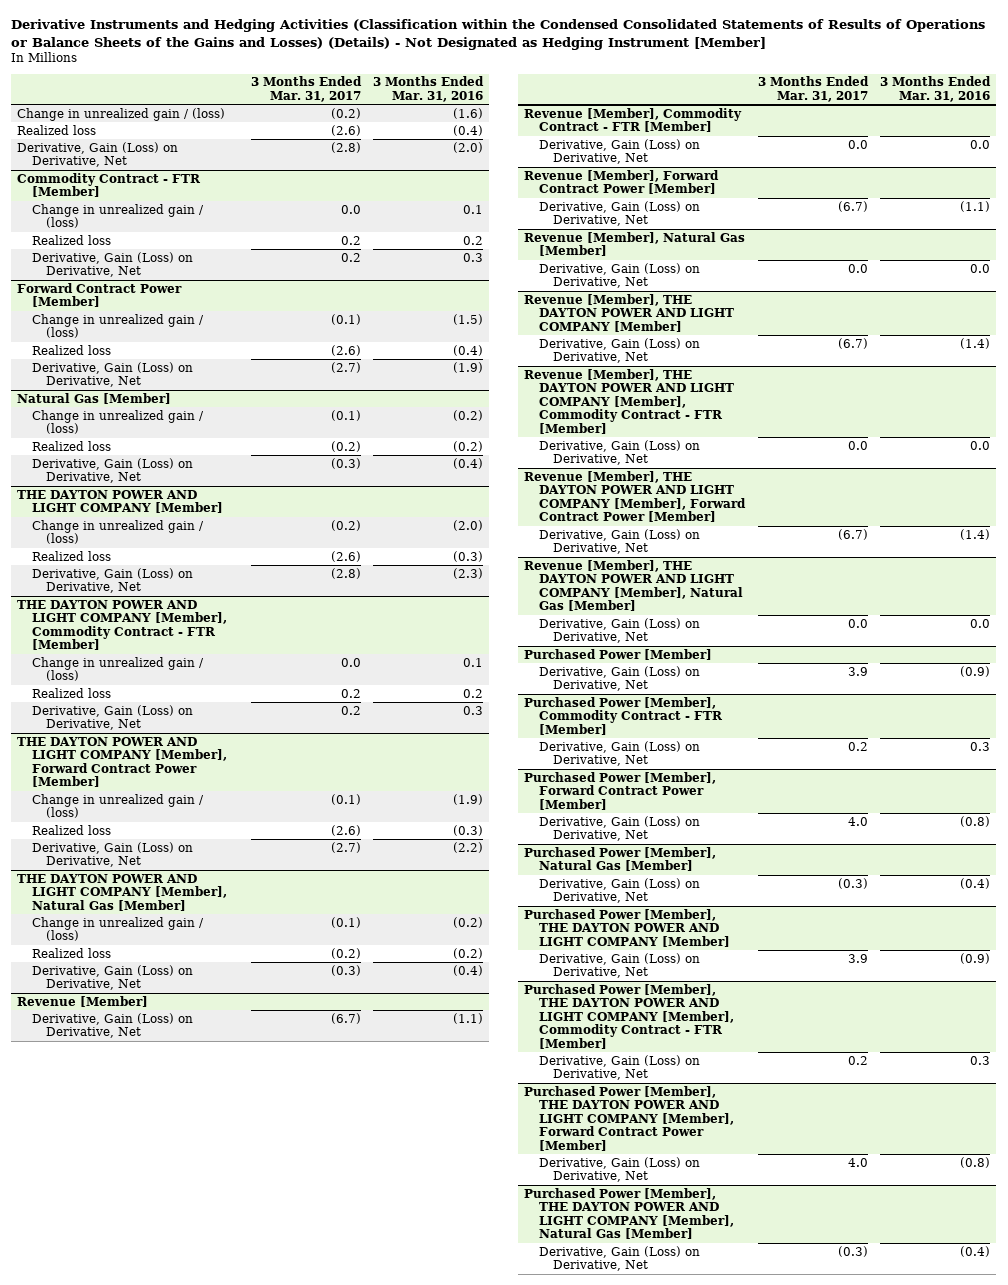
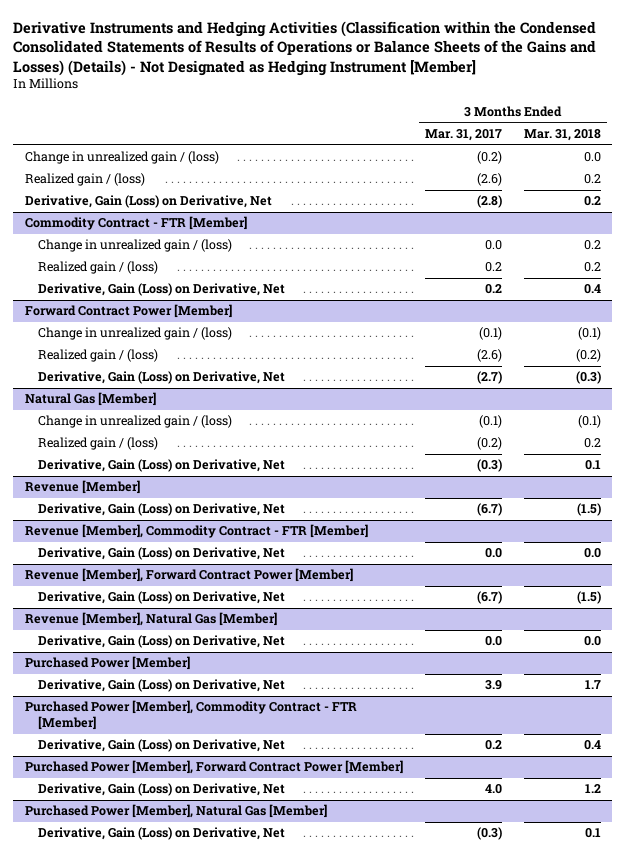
- | 3 Months Ended Mar. 31, 2017 | 3 Months Ended Mar. 31, 2016
+ | 3 Months Ended Mar. 31, 2017 | 3 Months Ended Mar. 31, 2018
- Realized loss | (2.6) | (0.4)
+ Realized gain / (loss) | (2.6) | 0.2
@ Commodity Contract - FTR [Member]
- Realized loss | 0.2 | 0.2
+ Realized gain / (loss) | 0.2 | 0.2
@ Forward Contract Power [Member]
- Realized loss | (2.6) | (0.4)
+ Realized gain / (loss) | (2.6) | (0.2)
@ Natural Gas [Member]
- Realized loss | (0.2) | (0.2)
- Derivative, Gain (Loss) on Derivative, Net | (0.3) | (0.4)
- THE DAYTON POWER AND LIGHT COMPANY [Member]
- Change in unrealized gain / (loss) | (0.2) | (2.0)
- Realized loss | (2.6) | (0.3)
- Derivative, Gain (Loss) on Derivative, Net | (2.8) | (2.3)
- THE DAYTON POWER AND LIGHT COMPANY [Member], Commodity Contract - FTR [Member]
- Change in unrealized gain / (loss) | 0.0 | 0.1
- Realized loss | 0.2 | 0.2
- Derivative, Gain (Loss) on Derivative, Net | 0.2 | 0.3
- THE DAYTON POWER AND LIGHT COMPANY [Member], Forward Contract Power [Member]
- Change in unrealized gain / (loss) | (0.1) | (1.9)
- Realized loss | (2.6) | (0.3)
- Derivative, Gain (Loss) on Derivative, Net | (2.7) | (2.2)
- THE DAYTON POWER AND LIGHT COMPANY [Member], Natural Gas [Member]
- Change in unrealized gain / (loss) | (0.1) | (0.2)
- Realized loss | (0.2) | (0.2)
@ Natural Gas [Member]
+ Realized gain / (loss) | (0.2) | 0.2
- Revenue [Member], THE DAYTON POWER AND LIGHT COMPANY [Member]
- Derivative, Gain (Loss) on Derivative, Net | (6.7) | (1.4)
- Revenue [Member], THE DAYTON POWER AND LIGHT COMPANY [Member], Commodity Contract - FTR [Member]
- Derivative, Gain (Loss) on Derivative, Net | 0.0 | 0.0
- Revenue [Member], THE DAYTON POWER AND LIGHT COMPANY [Member], Forward Contract Power [Member]
- Derivative, Gain (Loss) on Derivative, Net | (6.7) | (1.4)
- Revenue [Member], THE DAYTON POWER AND LIGHT COMPANY [Member], Natural Gas [Member]
- Derivative, Gain (Loss) on Derivative, Net | 0.0 | 0.0
- Purchased Power [Member], THE DAYTON POWER AND LIGHT COMPANY [Member]
- Derivative, Gain (Loss) on Derivative, Net | 3.9 | (0.9)
- Purchased Power [Member], THE DAYTON POWER AND LIGHT COMPANY [Member], Commodity Contract - FTR [Member]
- Derivative, Gain (Loss) on Derivative, Net | 0.2 | 0.3
- Purchased Power [Member], THE DAYTON POWER AND LIGHT COMPANY [Member], Forward Contract Power [Member]
- Derivative, Gain (Loss) on Derivative, Net | 4.0 | (0.8)
- Purchased Power [Member], THE DAYTON POWER AND LIGHT COMPANY [Member], Natural Gas [Member]
- Derivative, Gain (Loss) on Derivative, Net | (0.3) | (0.4)

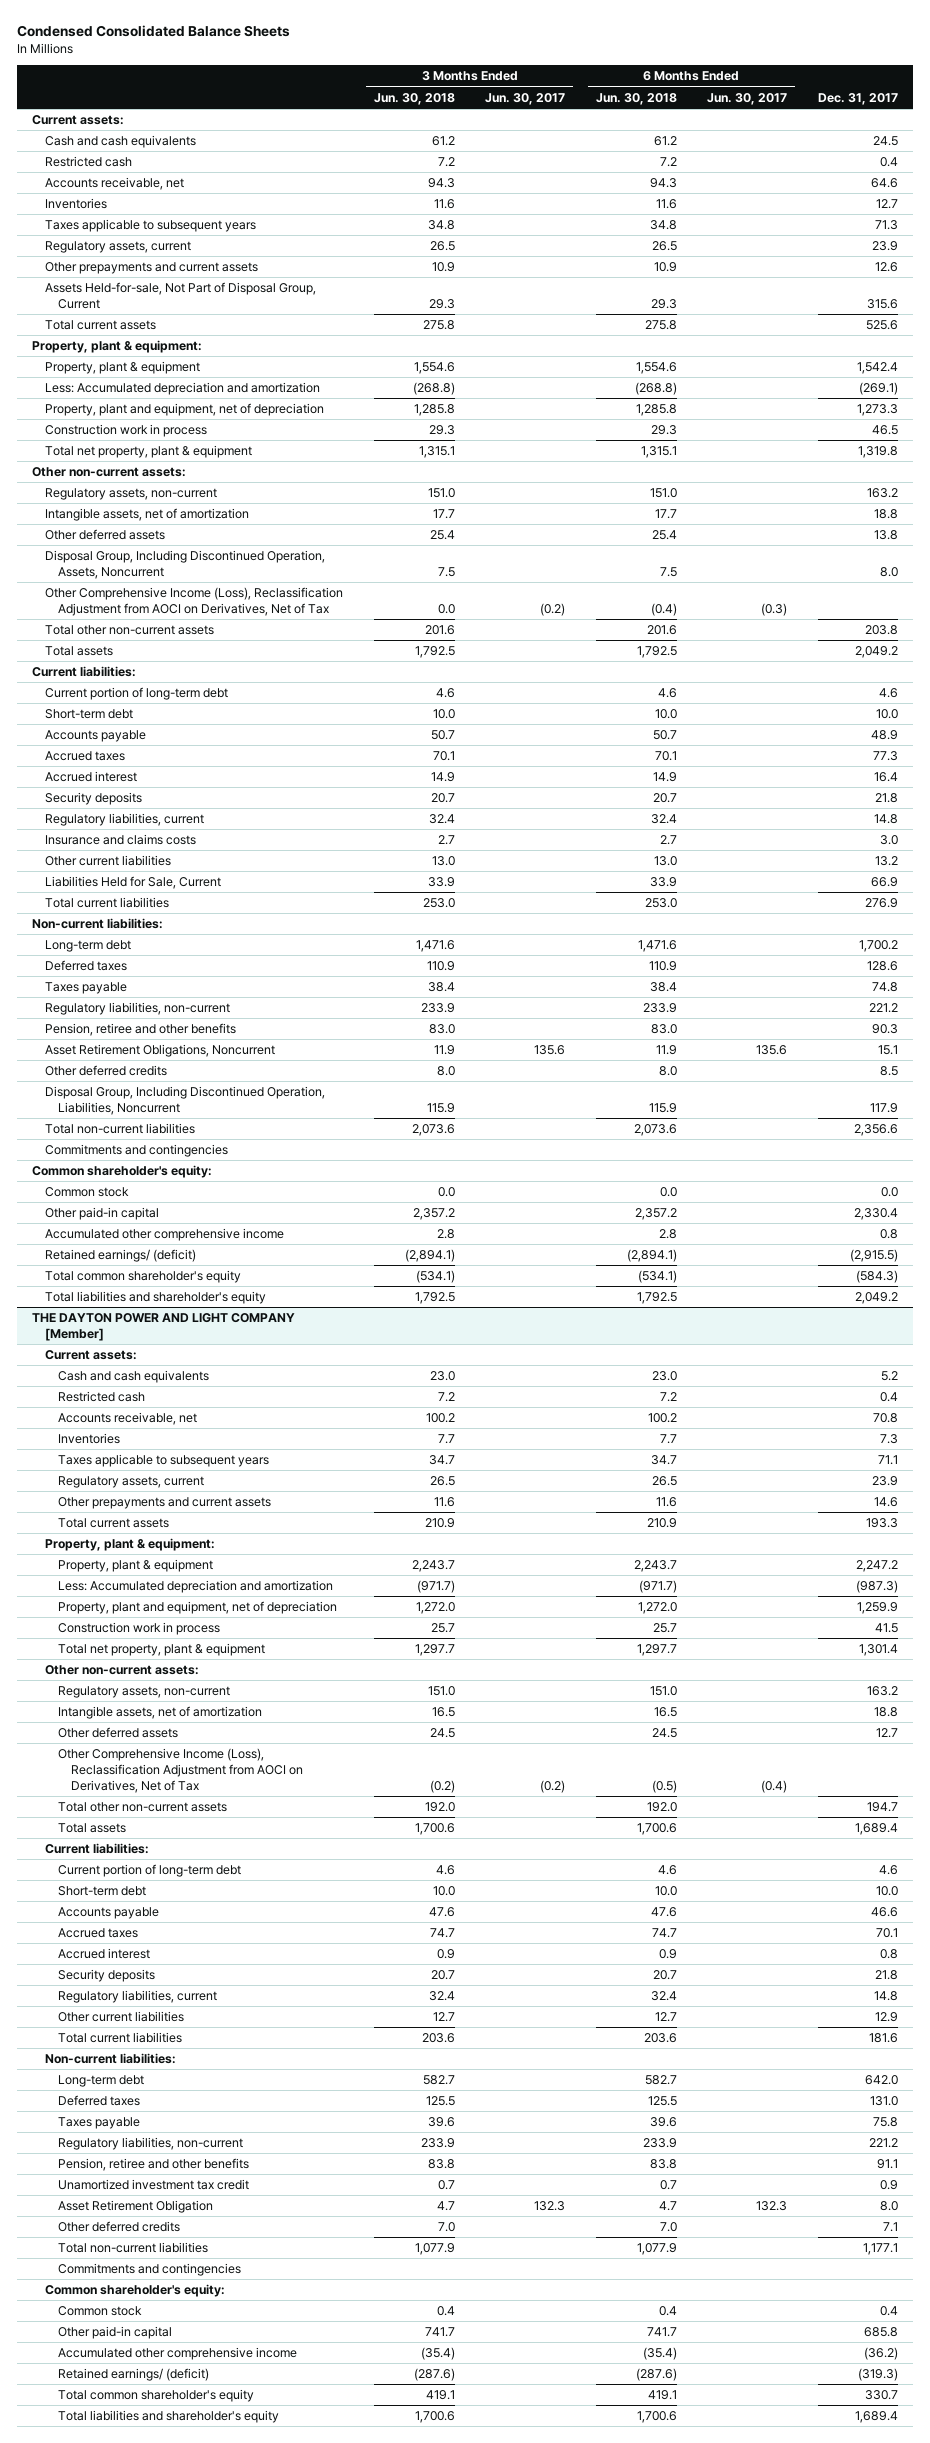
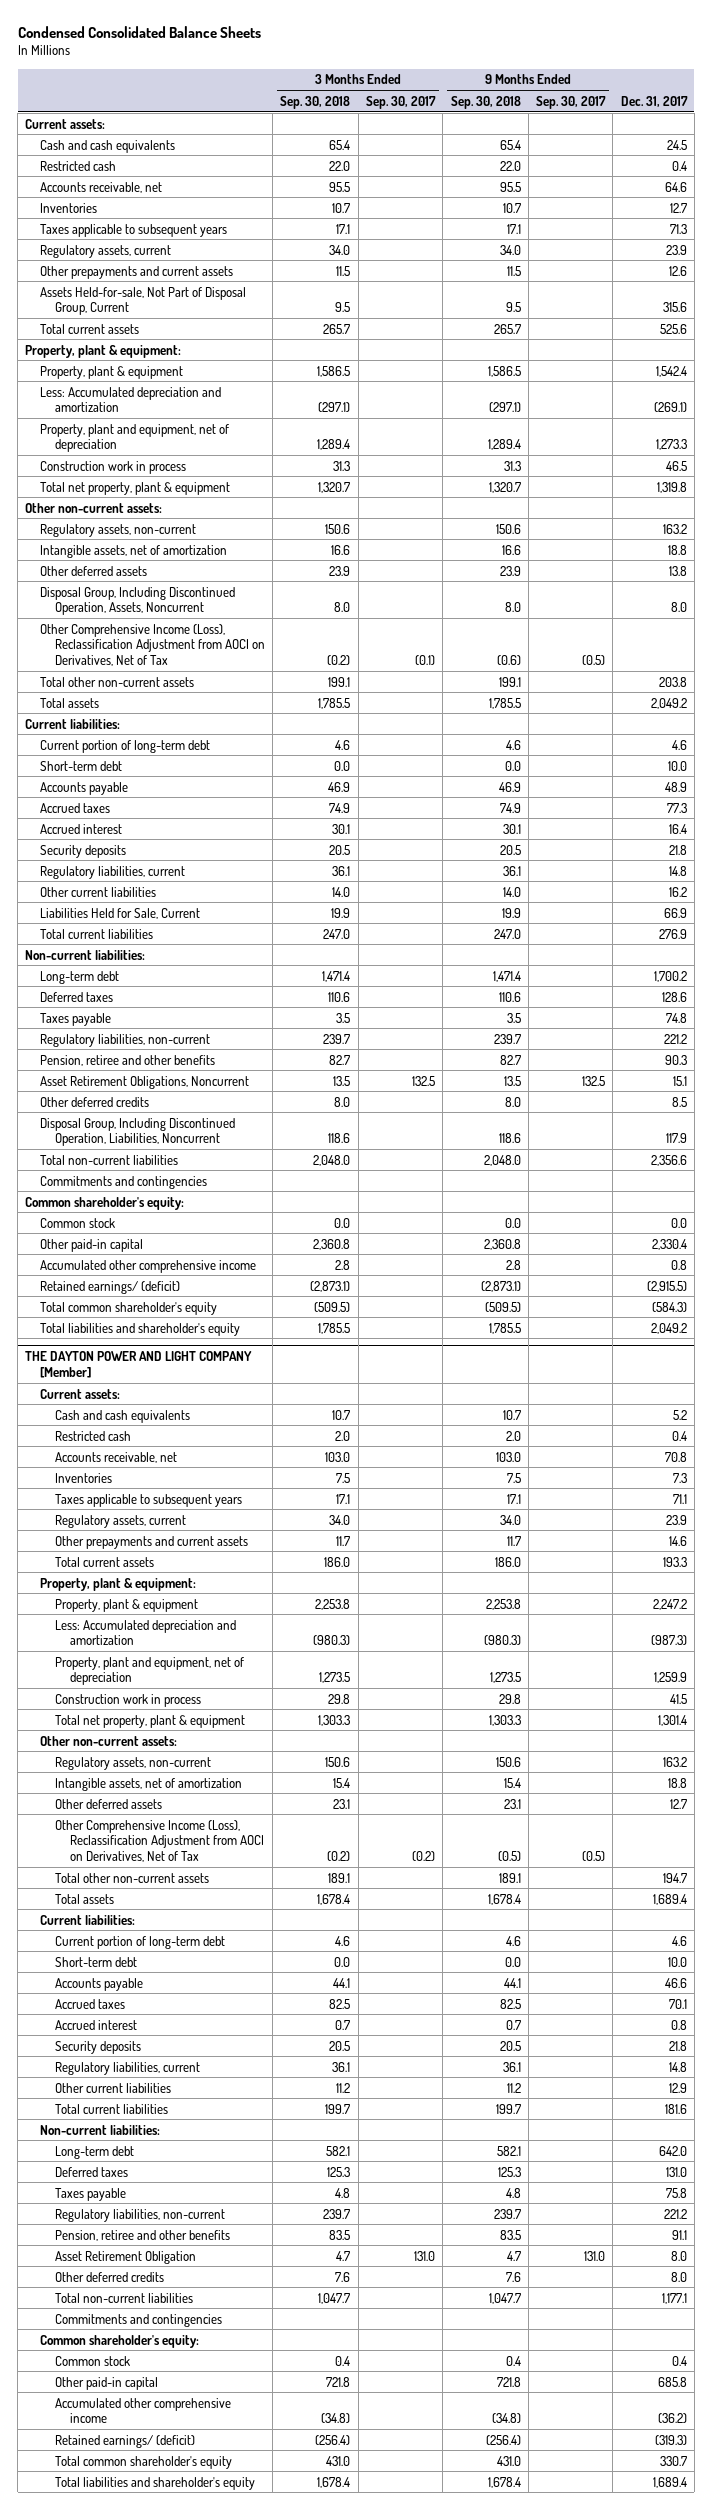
- | 3 Months Ended Jun. 30, 2018 | 3 Months Ended Jun. 30, 2017 | 6 Months Ended Jun. 30, 2018 | 6 Months Ended Jun. 30, 2017 | Dec. 31, 2017
+ | 3 Months Ended Sep. 30, 2018 | 3 Months Ended Sep. 30, 2017 | 9 Months Ended Sep. 30, 2018 | 9 Months Ended Sep. 30, 2017 | Dec. 31, 2017
- Insurance and claims costs | 2.7 | | 2.7 | | 3.0
- Other current liabilities | 13.0 | | 13.0 | | 13.2
+ Other current liabilities | 14.0 | | 14.0 | | 16.2
@ THE DAYTON POWER AND LIGHT COMPANY [Member]
- Unamortized investment tax credit | 0.7 | | 0.7 | | 0.9
- Other deferred credits | 7.0 | | 7.0 | | 7.1
+ Other deferred credits | 7.6 | | 7.6 | | 8.0

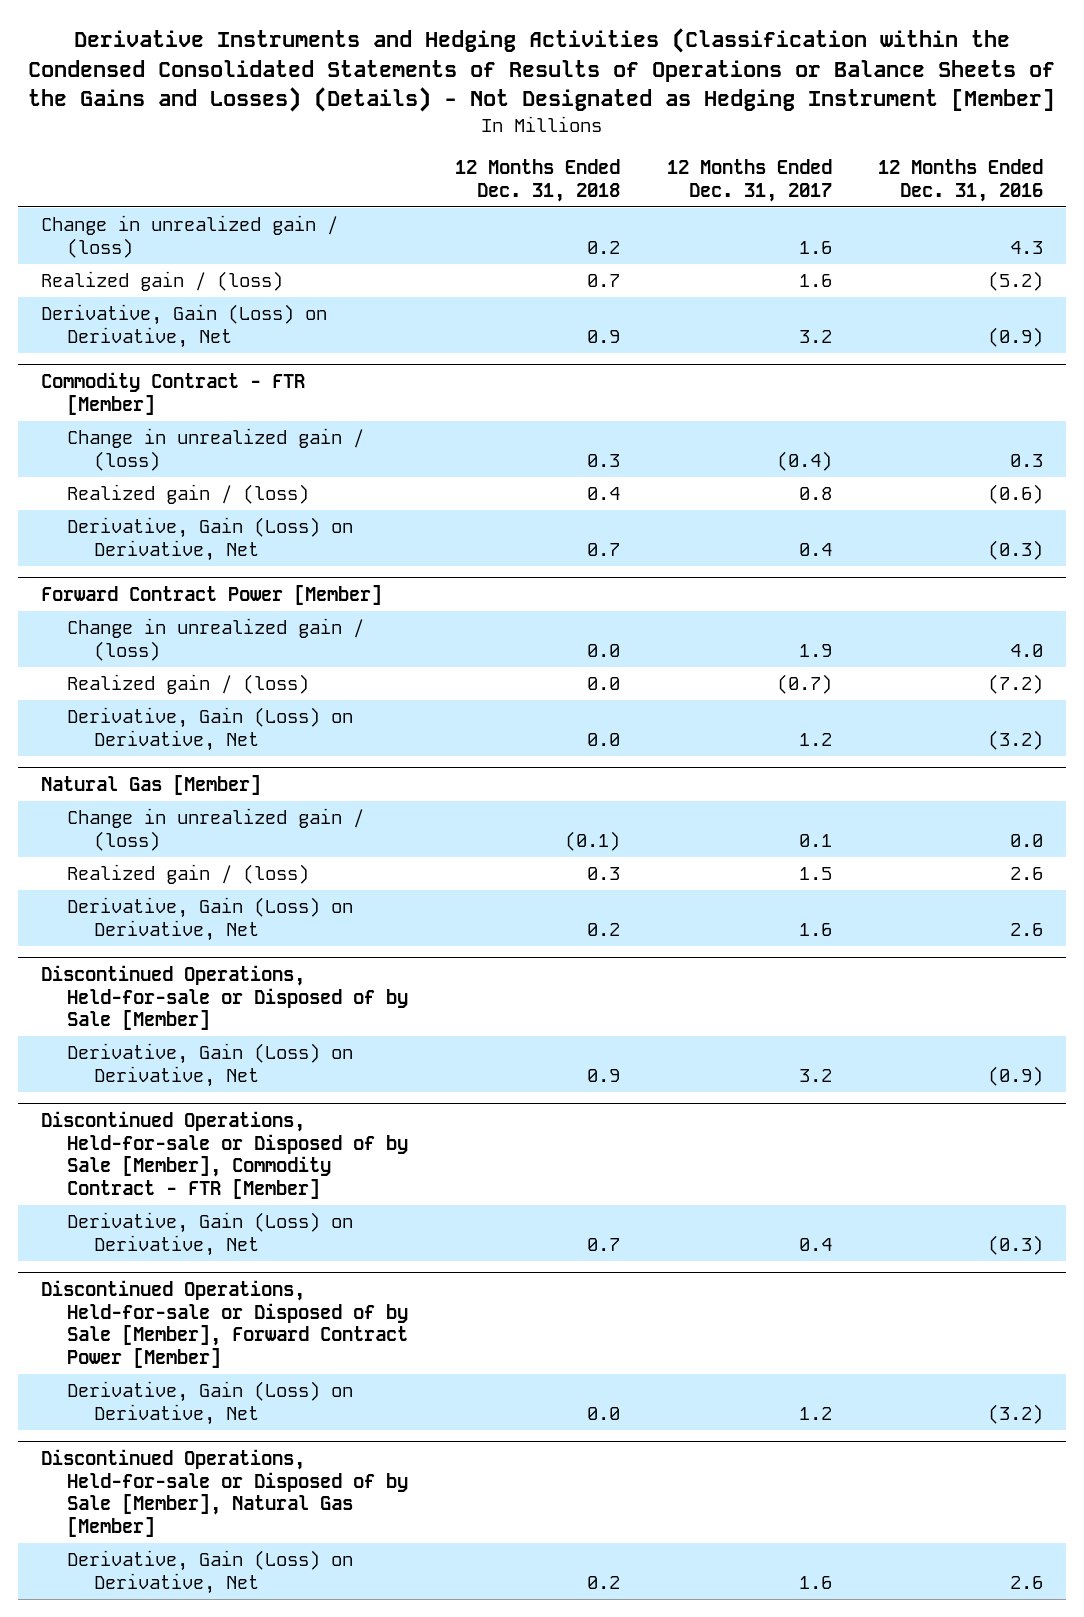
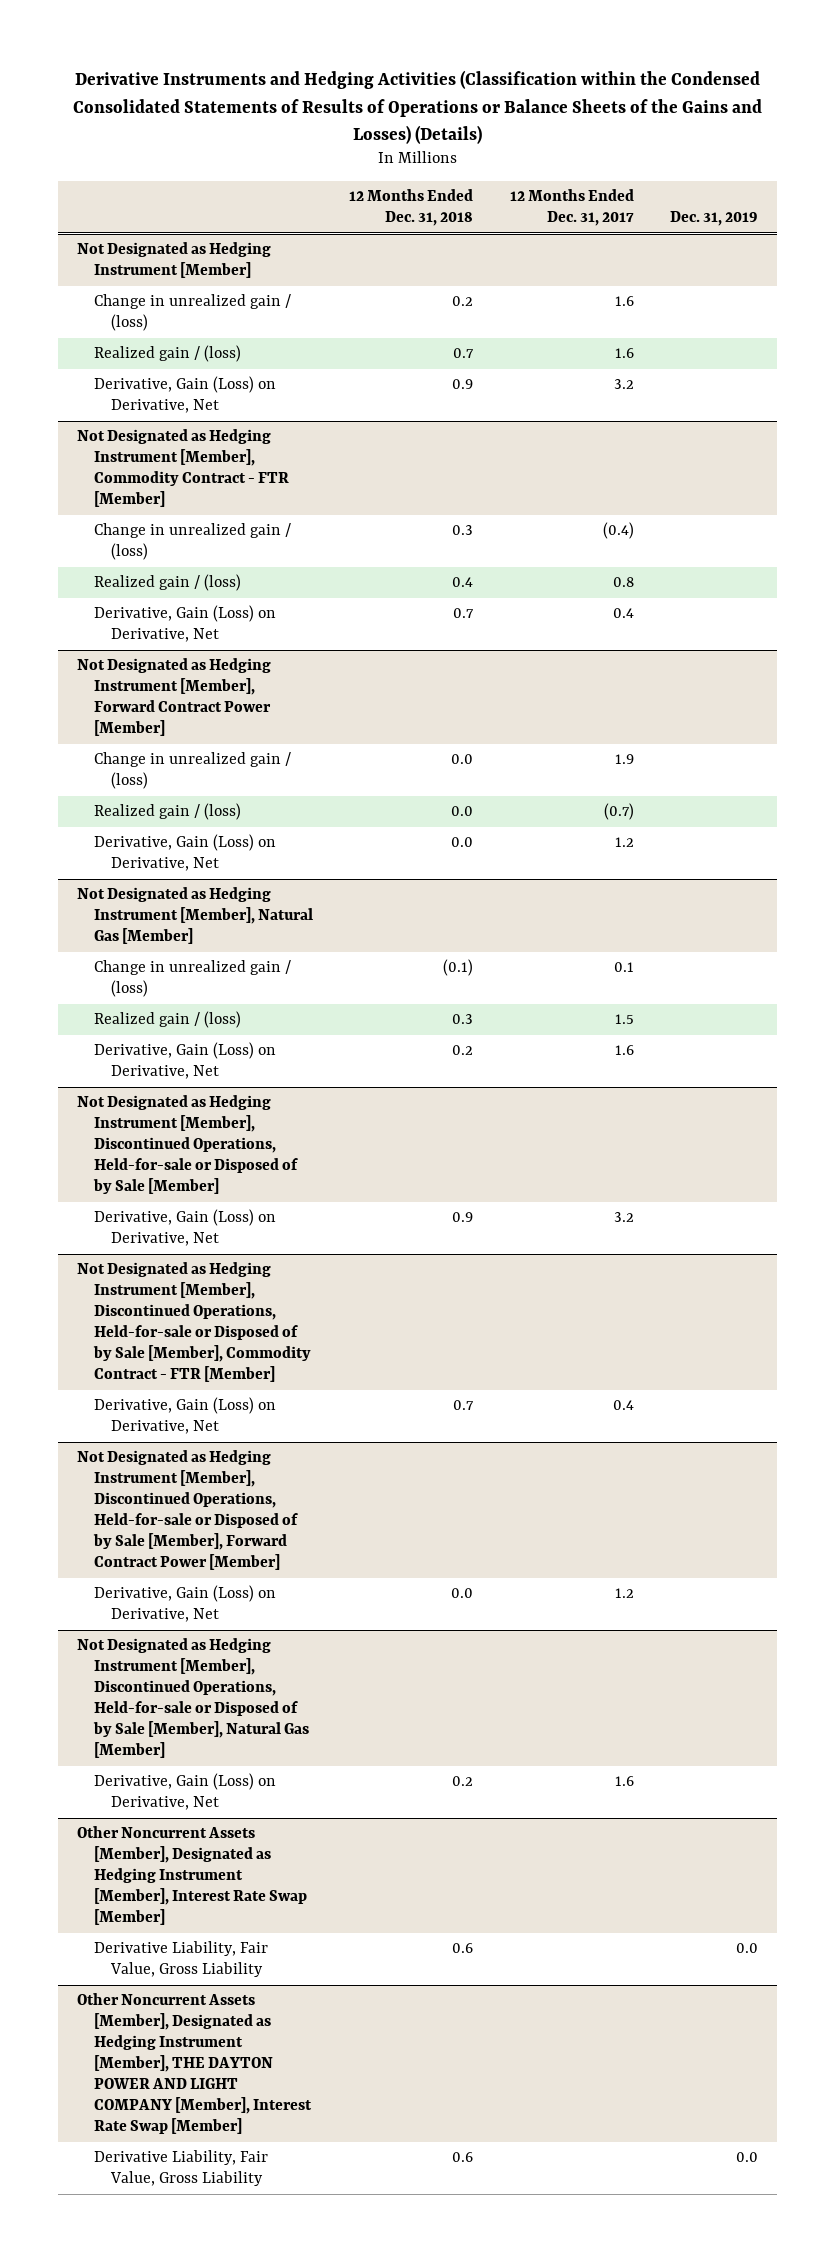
- Derivative Instruments and Hedging Activities (Classification within the Condensed Consolidated Statements of Results of Operations or Balance Sheets of the Gains and Losses) (Details) - Not Designated as Hedging Instrument [Member]
+ Derivative Instruments and Hedging Activities (Classification within the Condensed Consolidated Statements of Results of Operations or Balance Sheets of the Gains and Losses) (Details)
- | 12 Months Ended Dec. 31, 2018 | 12 Months Ended Dec. 31, 2017 | 12 Months Ended Dec. 31, 2016
+ | 12 Months Ended Dec. 31, 2018 | 12 Months Ended Dec. 31, 2017 | Dec. 31, 2019
+ Not Designated as Hedging Instrument [Member]
- Commodity Contract - FTR [Member]
+ Not Designated as Hedging Instrument [Member], Commodity Contract - FTR [Member]
- Forward Contract Power [Member]
+ Not Designated as Hedging Instrument [Member], Forward Contract Power [Member]
- Natural Gas [Member]
+ Not Designated as Hedging Instrument [Member], Natural Gas [Member]
- Discontinued Operations, Held-for-sale or Disposed of by Sale [Member]
+ Not Designated as Hedging Instrument [Member], Discontinued Operations, Held-for-sale or Disposed of by Sale [Member]
- Discontinued Operations, Held-for-sale or Disposed of by Sale [Member], Commodity Contract - FTR [Member]
+ Not Designated as Hedging Instrument [Member], Discontinued Operations, Held-for-sale or Disposed of by Sale [Member], Commodity Contract - FTR [Member]
- Discontinued Operations, Held-for-sale or Disposed of by Sale [Member], Forward Contract Power [Member]
+ Not Designated as Hedging Instrument [Member], Discontinued Operations, Held-for-sale or Disposed of by Sale [Member], Forward Contract Power [Member]
- Discontinued Operations, Held-for-sale or Disposed of by Sale [Member], Natural Gas [Member]
+ Not Designated as Hedging Instrument [Member], Discontinued Operations, Held-for-sale or Disposed of by Sale [Member], Natural Gas [Member]
+ Other Noncurrent Assets [Member], Designated as Hedging Instrument [Member], Interest Rate Swap [Member]
+ Derivative Liability, Fair Value, Gross Liability | 0.6 | | 0.0
+ Other Noncurrent Assets [Member], Designated as Hedging Instrument [Member], THE DAYTON POWER AND LIGHT COMPANY [Member], Interest Rate Swap [Member]
+ Derivative Liability, Fair Value, Gross Liability | 0.6 | | 0.0

